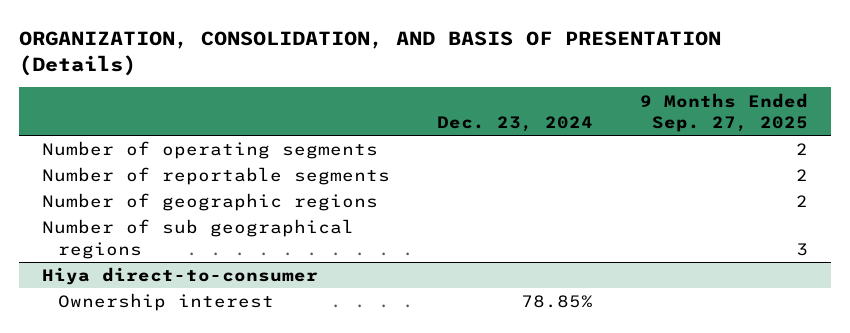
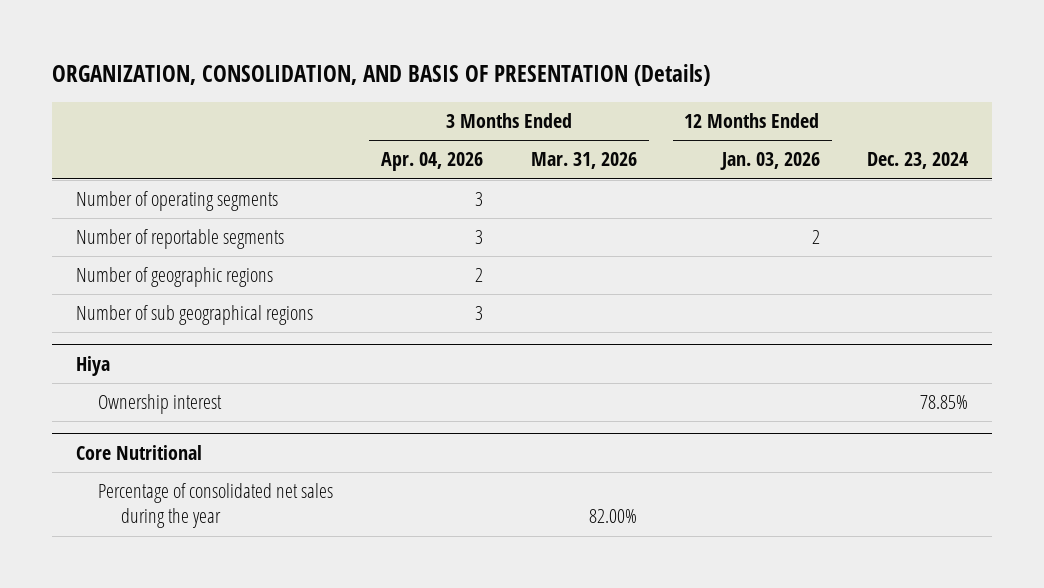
- | Dec. 23, 2024 | 9 Months Ended Sep. 27, 2025
+ | 3 Months Ended Apr. 04, 2026 | 3 Months Ended Mar. 31, 2026 | 12 Months Ended Jan. 03, 2026 | Dec. 23, 2024
- Hiya direct-to-consumer
+ Hiya
+ Core Nutritional
+ Percentage of consolidated net sales during the year | | 82.00% | |

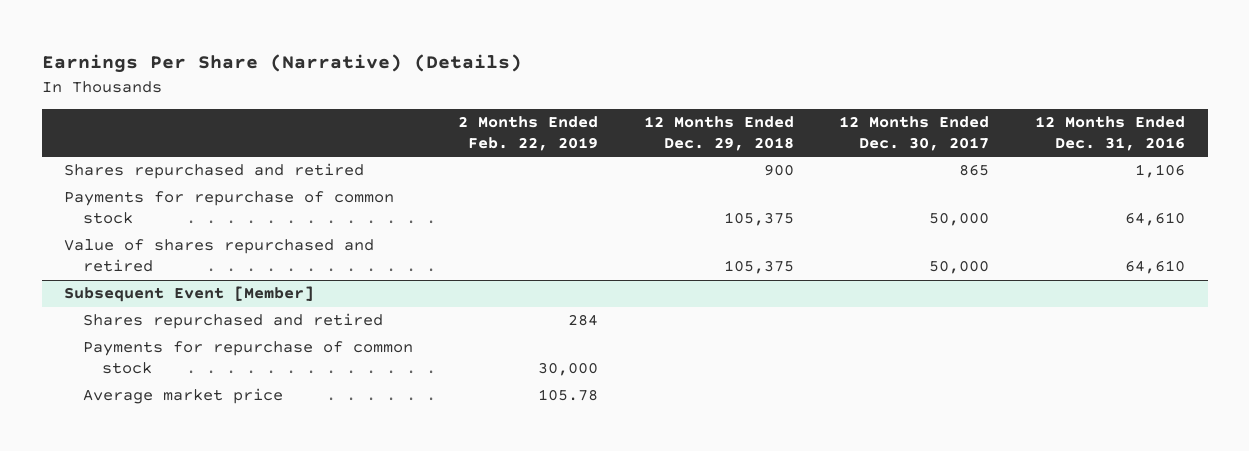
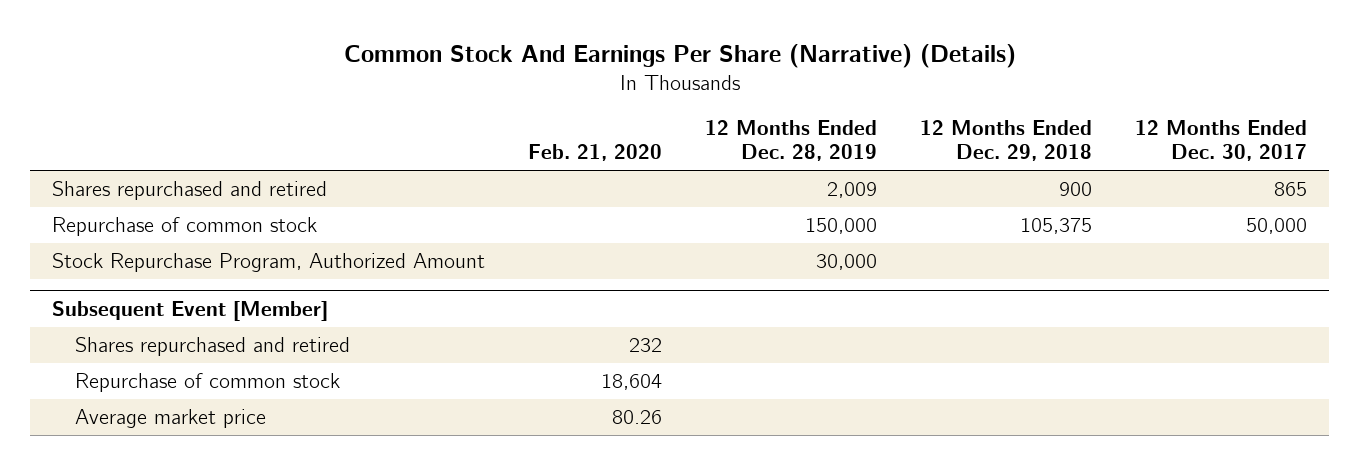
- Earnings Per Share (Narrative) (Details)
+ Common Stock And Earnings Per Share (Narrative) (Details)
- | 2 Months Ended Feb. 22, 2019 | 12 Months Ended Dec. 29, 2018 | 12 Months Ended Dec. 30, 2017 | 12 Months Ended Dec. 31, 2016
+ | Feb. 21, 2020 | 12 Months Ended Dec. 28, 2019 | 12 Months Ended Dec. 29, 2018 | 12 Months Ended Dec. 30, 2017
- Payments for repurchase of common stock | | 105,375 | 50,000 | 64,610
- Value of shares repurchased and retired | | 105,375 | 50,000 | 64,610
+ Repurchase of common stock | | 150,000 | 105,375 | 50,000
+ Stock Repurchase Program, Authorized Amount | | 30,000 | |
@ Subsequent Event [Member]
- Payments for repurchase of common stock | 30,000 | | |
+ Repurchase of common stock | 18,604 | | |

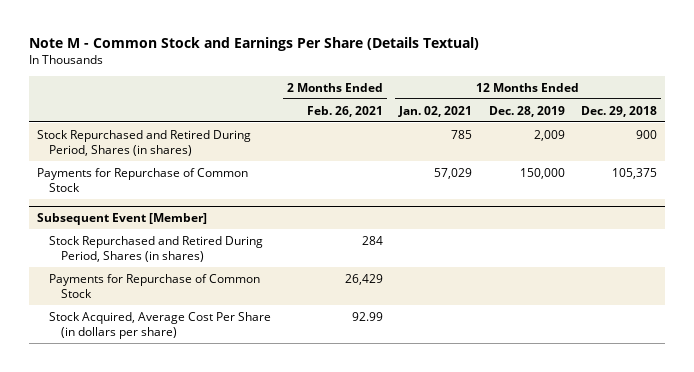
- Common Stock And Earnings Per Share (Narrative) (Details)
+ Note M - Common Stock and Earnings Per Share (Details Textual)
- | Feb. 21, 2020 | 12 Months Ended Dec. 28, 2019 | 12 Months Ended Dec. 29, 2018 | 12 Months Ended Dec. 30, 2017
+ | 2 Months Ended Feb. 26, 2021 | 12 Months Ended Jan. 02, 2021 | 12 Months Ended Dec. 28, 2019 | 12 Months Ended Dec. 29, 2018
- Shares repurchased and retired | | 2,009 | 900 | 865
- Repurchase of common stock | | 150,000 | 105,375 | 50,000
- Stock Repurchase Program, Authorized Amount | | 30,000 | |
+ Stock Repurchased and Retired During Period, Shares (in shares) | | 785 | 2,009 | 900
+ Payments for Repurchase of Common Stock | | 57,029 | 150,000 | 105,375
@ Subsequent Event [Member]
- Shares repurchased and retired | 232 | | |
- Repurchase of common stock | 18,604 | | |
- Average market price | 80.26 | | |
+ Stock Repurchased and Retired During Period, Shares (in shares) | 284 | | |
+ Payments for Repurchase of Common Stock | 26,429 | | |
+ Stock Acquired, Average Cost Per Share (in dollars per share) | 92.99 | | |

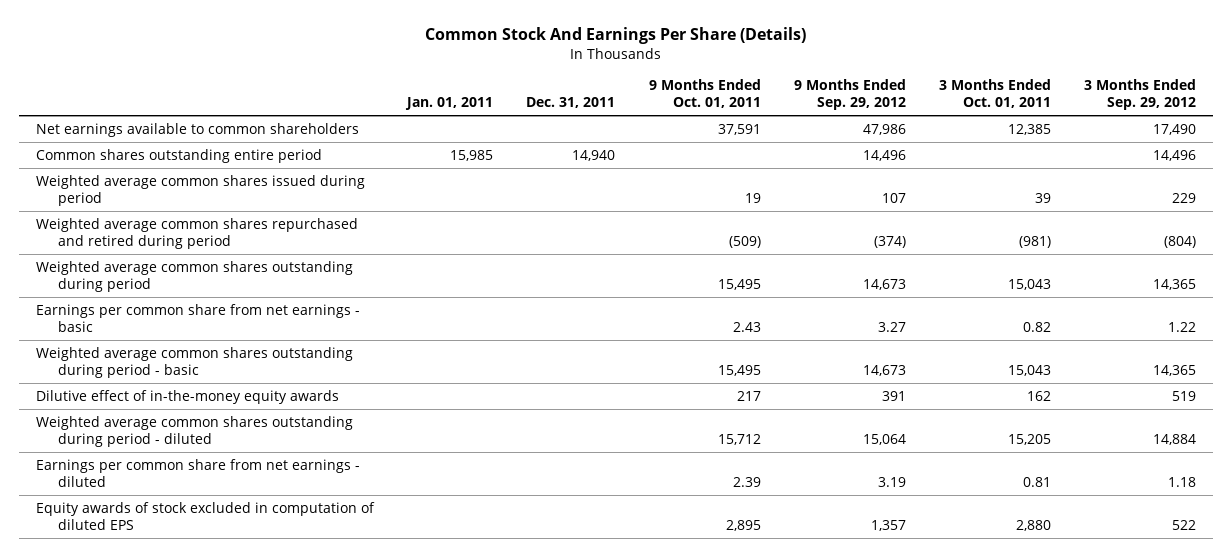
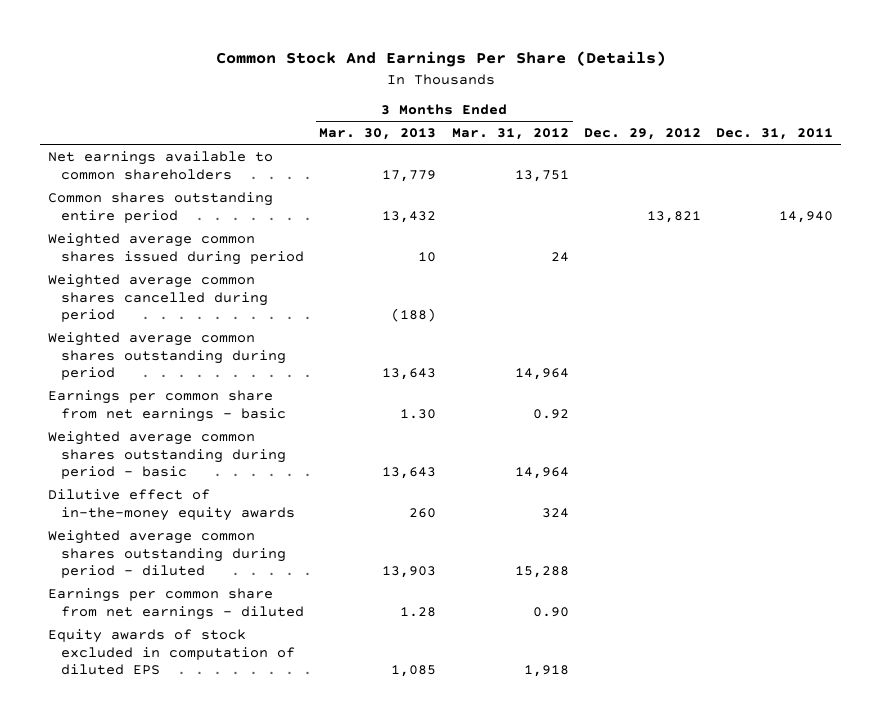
- | Jan. 01, 2011 | Dec. 31, 2011 | 9 Months Ended Oct. 01, 2011 | 9 Months Ended Sep. 29, 2012 | 3 Months Ended Oct. 01, 2011 | 3 Months Ended Sep. 29, 2012
+ | 3 Months Ended Mar. 30, 2013 | 3 Months Ended Mar. 31, 2012 | Dec. 29, 2012 | Dec. 31, 2011
- Weighted average common shares repurchased and retired during period | | | (509) | (374) | (981) | (804)
+ Weighted average common shares cancelled during period | (188) | | |

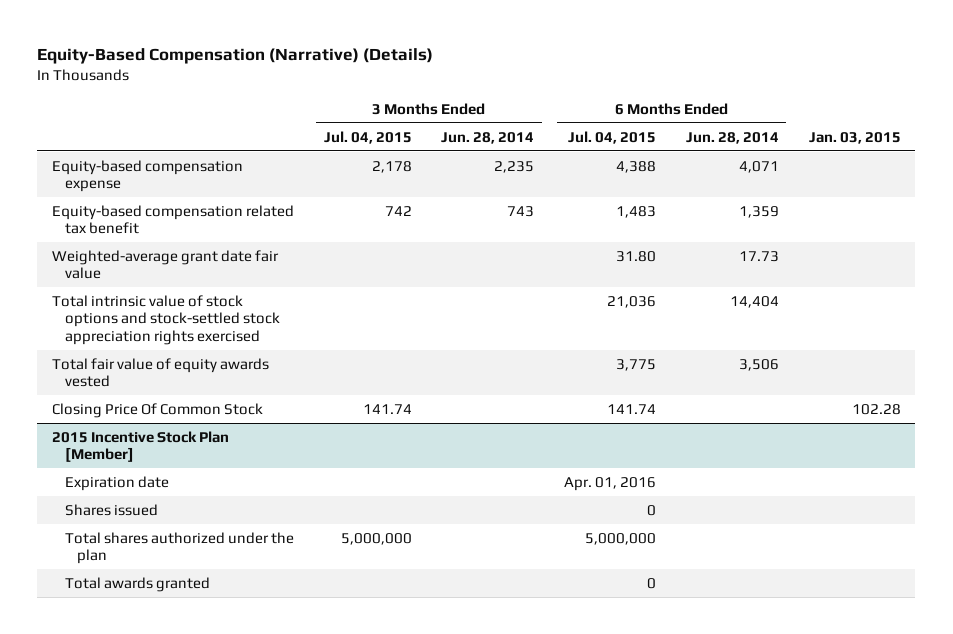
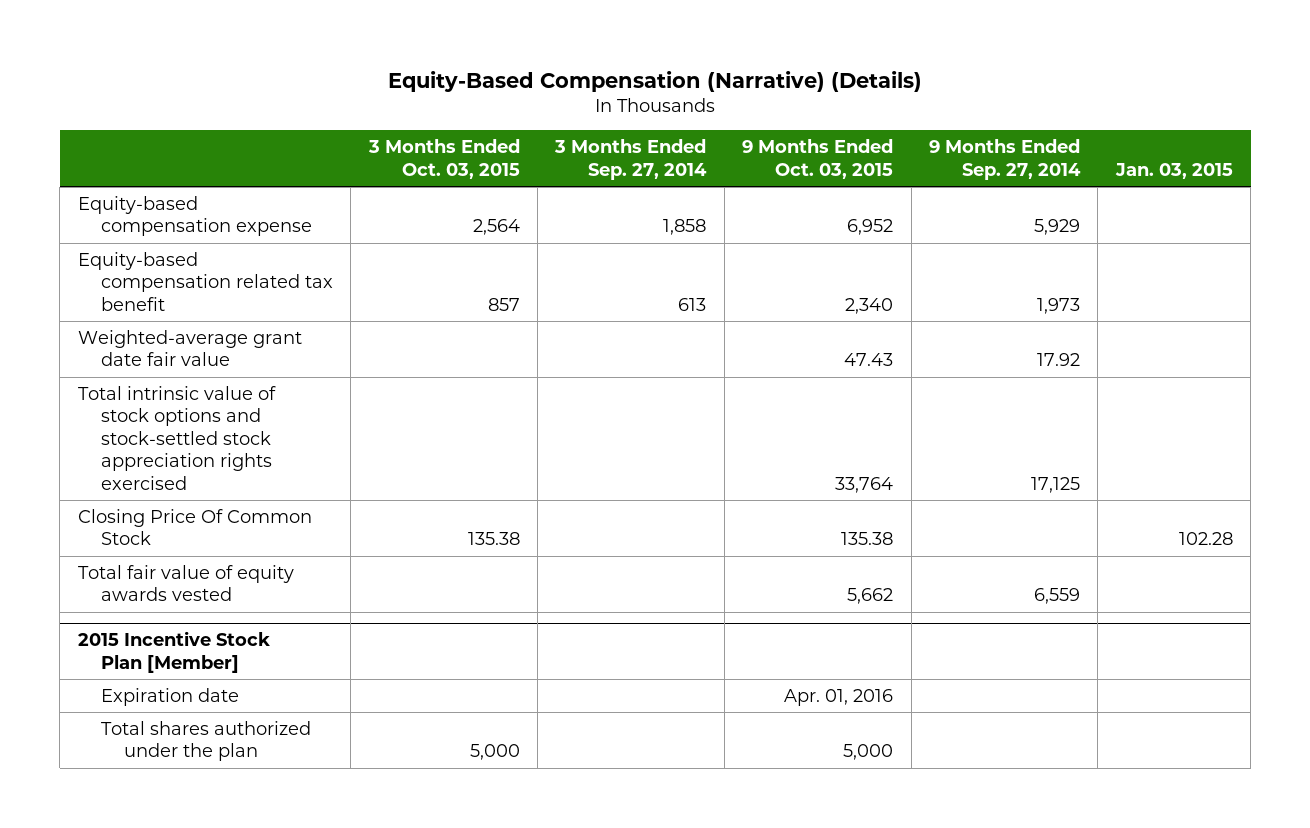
- | 3 Months Ended Jul. 04, 2015 | 3 Months Ended Jun. 28, 2014 | 6 Months Ended Jul. 04, 2015 | 6 Months Ended Jun. 28, 2014 | Jan. 03, 2015
+ | 3 Months Ended Oct. 03, 2015 | 3 Months Ended Sep. 27, 2014 | 9 Months Ended Oct. 03, 2015 | 9 Months Ended Sep. 27, 2014 | Jan. 03, 2015
moved down: Total fair value of equity awards vested | | | 5,662 | 6,559 |
@ 2015 Incentive Stock Plan [Member]
- Shares issued | | | 0 | |
- Total awards granted | | | 0 | |

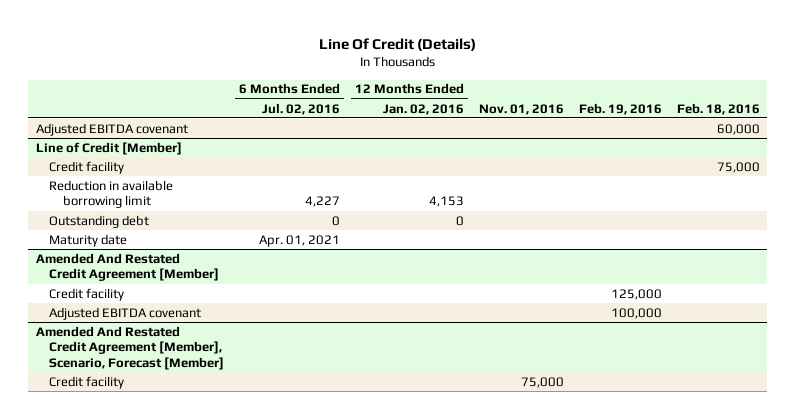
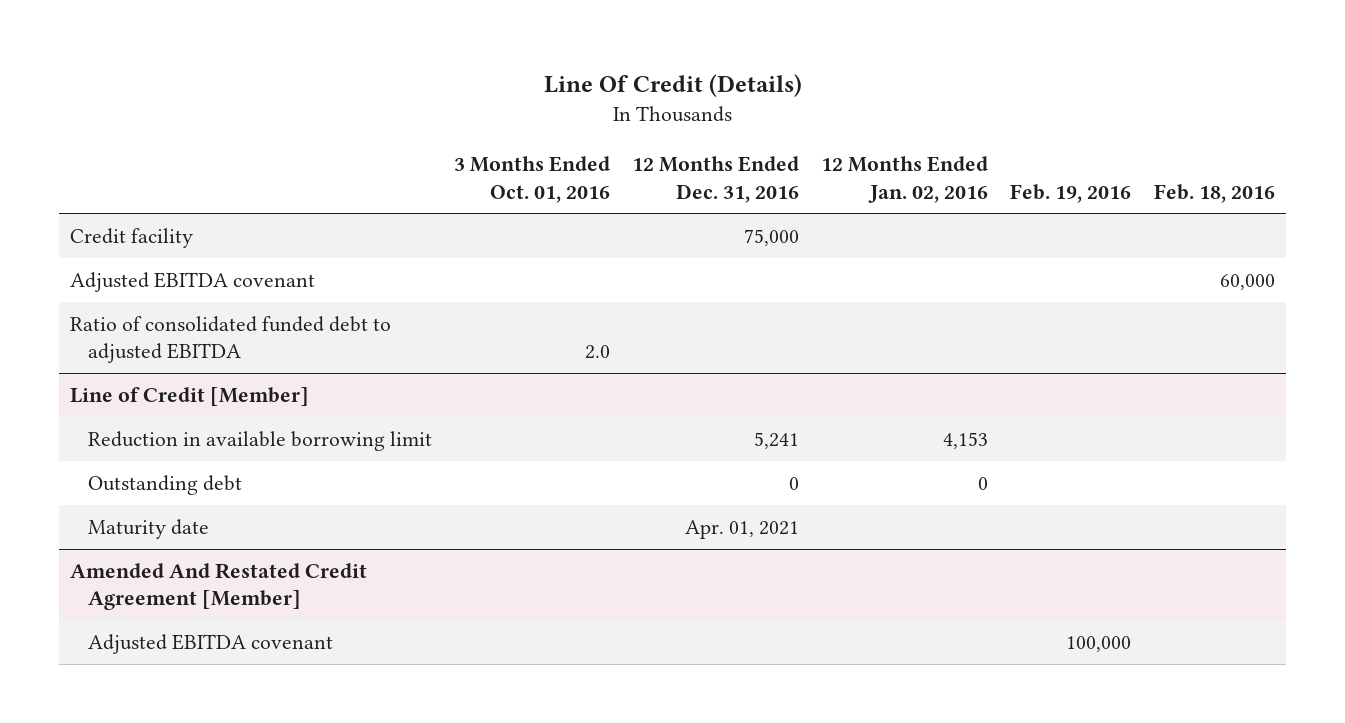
- | 6 Months Ended Jul. 02, 2016 | 12 Months Ended Jan. 02, 2016 | Nov. 01, 2016 | Feb. 19, 2016 | Feb. 18, 2016
+ | 3 Months Ended Oct. 01, 2016 | 12 Months Ended Dec. 31, 2016 | 12 Months Ended Jan. 02, 2016 | Feb. 19, 2016 | Feb. 18, 2016
+ Credit facility | | 75,000 | | |
+ Ratio of consolidated funded debt to adjusted EBITDA | 2.0 | | | |
@ Line of Credit [Member]
- Credit facility | | | | | 75,000
@ Amended And Restated Credit Agreement [Member]
- Credit facility | | | | 125,000 |
- Amended And Restated Credit Agreement [Member], Scenario, Forecast [Member]
- Credit facility | | | 75,000 | |

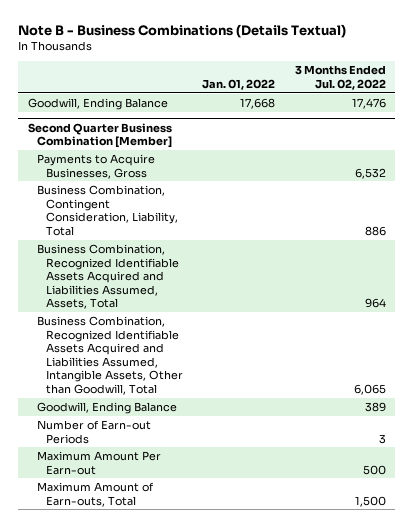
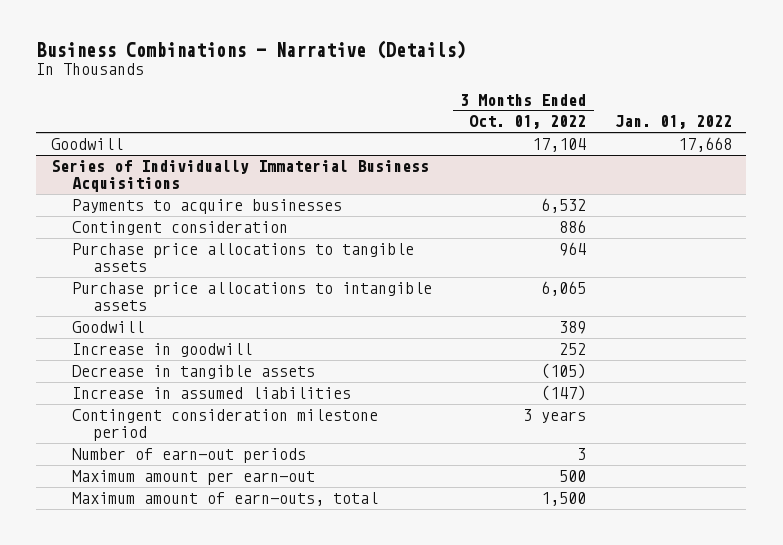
- Note B - Business Combinations (Details Textual)
+ Business Combinations - Narrative (Details)
- | Jan. 01, 2022 | 3 Months Ended Jul. 02, 2022
+ | 3 Months Ended Oct. 01, 2022 | Jan. 01, 2022
- Goodwill, Ending Balance | 17,668 | 17,476
- Second Quarter Business Combination [Member]
- Payments to Acquire Businesses, Gross | | 6,532
- Business Combination, Contingent Consideration, Liability, Total | | 886
- Business Combination, Recognized Identifiable Assets Acquired and Liabilities Assumed, Assets, Total | | 964
- Business Combination, Recognized Identifiable Assets Acquired and Liabilities Assumed, Intangible Assets, Other than Goodwill, Total | | 6,065
- Goodwill, Ending Balance | | 389
- Number of Earn-out Periods | | 3
- Maximum Amount Per Earn-out | | 500
- Maximum Amount of Earn-outs, Total | | 1,500
+ Goodwill | 17,104 | 17,668
+ Series of Individually Immaterial Business Acquisitions
+ Payments to acquire businesses | 6,532 |
+ Contingent consideration | 886 |
+ Purchase price allocations to tangible assets | 964 |
+ Purchase price allocations to intangible assets | 6,065 |
+ Goodwill | 389 |
+ Increase in goodwill | 252 |
+ Decrease in tangible assets | (105) |
+ Increase in assumed liabilities | (147) |
+ Contingent consideration milestone period | 3 years |
+ Number of earn-out periods | 3 |
+ Maximum amount per earn-out | 500 |
+ Maximum amount of earn-outs, total | 1,500 |

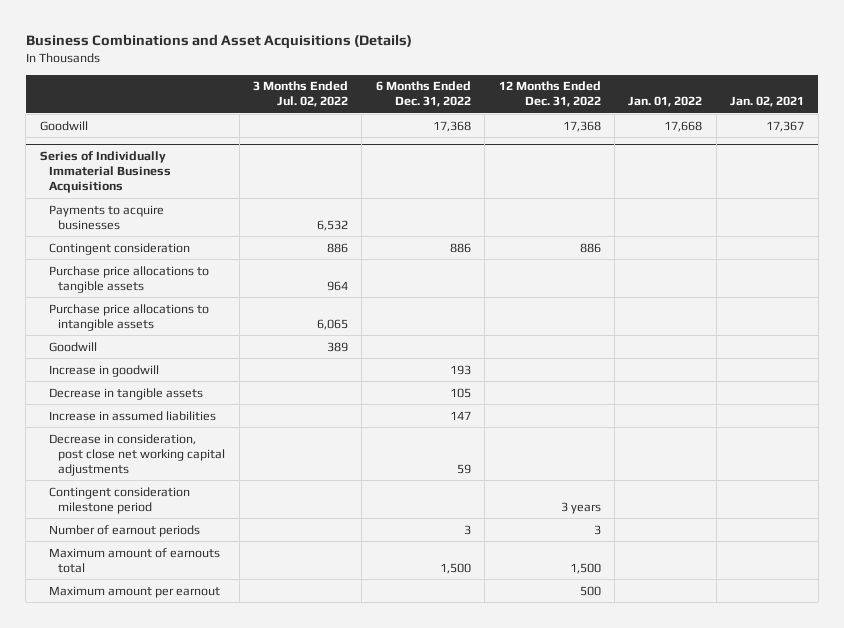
- Business Combinations - Narrative (Details)
+ Business Combinations and Asset Acquisitions (Details)
- | 3 Months Ended Oct. 01, 2022 | Jan. 01, 2022
+ | 3 Months Ended Jul. 02, 2022 | 6 Months Ended Dec. 31, 2022 | 12 Months Ended Dec. 31, 2022 | Jan. 01, 2022 | Jan. 02, 2021
@ Series of Individually Immaterial Business Acquisitions
+ Decrease in consideration, post close net working capital adjustments | | 59 | | |
- Number of earn-out periods | 3 |
- Maximum amount per earn-out | 500 |
- Maximum amount of earn-outs, total | 1,500 |
+ Number of earnout periods | | 3 | 3 | |
+ Maximum amount of earnouts total | | 1,500 | 1,500 | |
+ Maximum amount per earnout | | | 500 | |

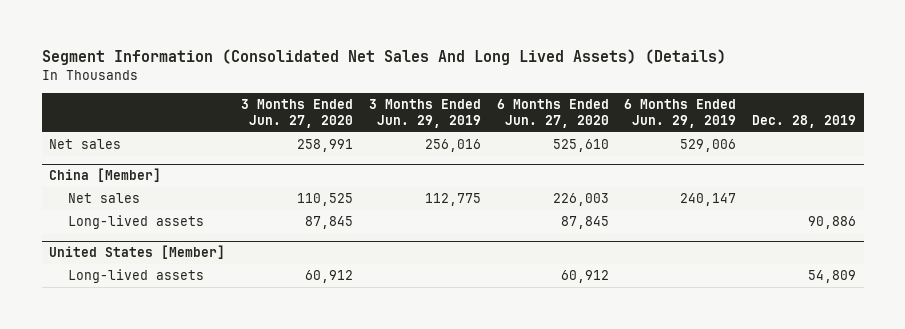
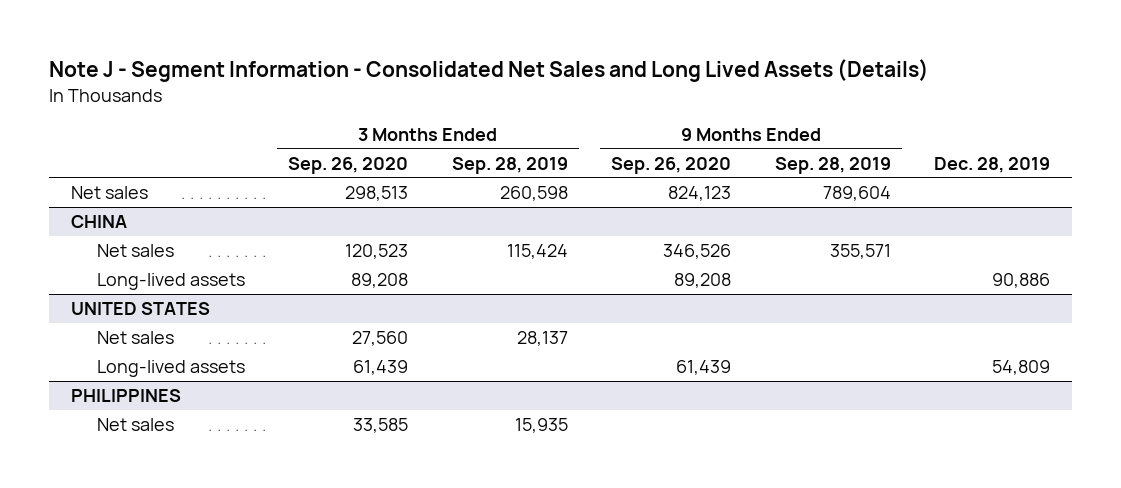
- Segment Information (Consolidated Net Sales And Long Lived Assets) (Details)
+ Note J - Segment Information - Consolidated Net Sales and Long Lived Assets (Details)
- | 3 Months Ended Jun. 27, 2020 | 3 Months Ended Jun. 29, 2019 | 6 Months Ended Jun. 27, 2020 | 6 Months Ended Jun. 29, 2019 | Dec. 28, 2019
+ | 3 Months Ended Sep. 26, 2020 | 3 Months Ended Sep. 28, 2019 | 9 Months Ended Sep. 26, 2020 | 9 Months Ended Sep. 28, 2019 | Dec. 28, 2019
- China [Member]
+ CHINA
- United States [Member]
+ UNITED STATES
+ Net sales | 27,560 | 28,137 | | |
+ PHILIPPINES
+ Net sales | 33,585 | 15,935 | | |

